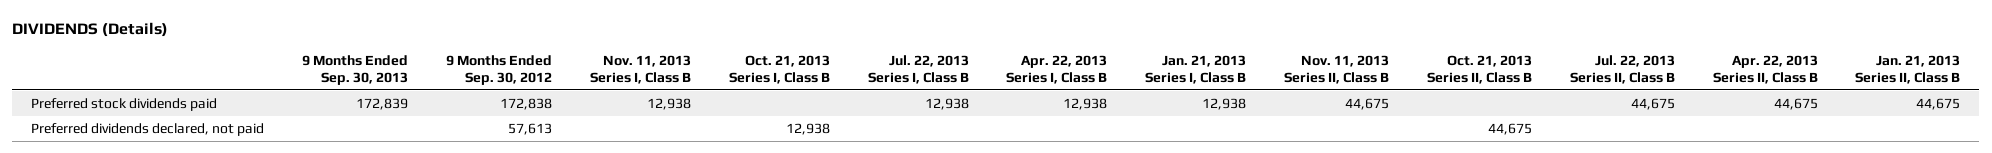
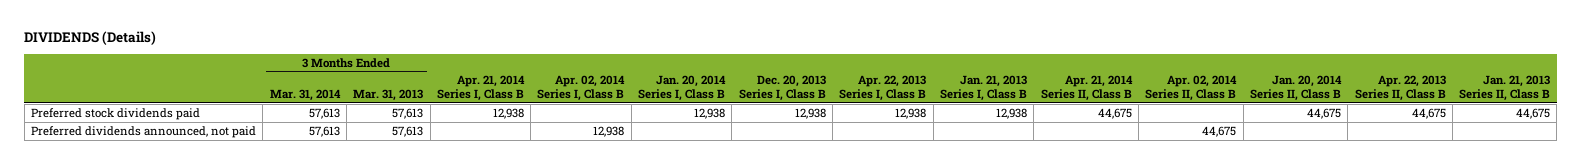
- | 9 Months Ended Sep. 30, 2013 | 9 Months Ended Sep. 30, 2012 | Nov. 11, 2013 Series I, Class B | Oct. 21, 2013 Series I, Class B | Jul. 22, 2013 Series I, Class B | Apr. 22, 2013 Series I, Class B | Jan. 21, 2013 Series I, Class B | Nov. 11, 2013 Series II, Class B | Oct. 21, 2013 Series II, Class B | Jul. 22, 2013 Series II, Class B | Apr. 22, 2013 Series II, Class B | Jan. 21, 2013 Series II, Class B
+ | 3 Months Ended Mar. 31, 2014 | 3 Months Ended Mar. 31, 2013 | Apr. 21, 2014 Series I, Class B | Apr. 02, 2014 Series I, Class B | Jan. 20, 2014 Series I, Class B | Dec. 20, 2013 Series I, Class B | Apr. 22, 2013 Series I, Class B | Jan. 21, 2013 Series I, Class B | Apr. 21, 2014 Series II, Class B | Apr. 02, 2014 Series II, Class B | Jan. 20, 2014 Series II, Class B | Apr. 22, 2013 Series II, Class B | Jan. 21, 2013 Series II, Class B
- Preferred dividends declared, not paid | | 57,613 | | 12,938 | | | | | 44,675 | | |
+ Preferred dividends announced, not paid | 57,613 | 57,613 | | 12,938 | | | | | | 44,675 | | |

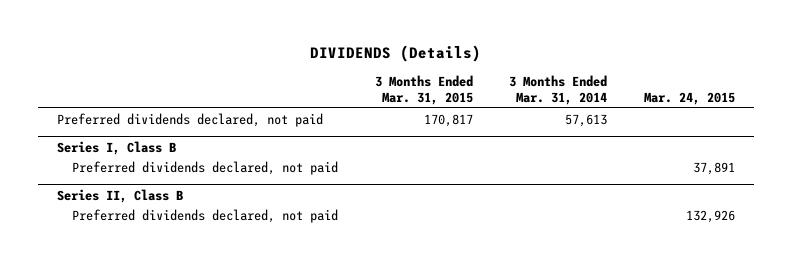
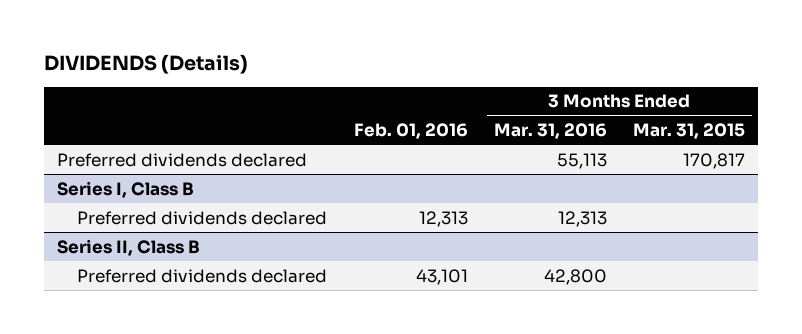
- | 3 Months Ended Mar. 31, 2015 | 3 Months Ended Mar. 31, 2014 | Mar. 24, 2015
+ | Feb. 01, 2016 | 3 Months Ended Mar. 31, 2016 | 3 Months Ended Mar. 31, 2015
- Preferred dividends declared, not paid | 170,817 | 57,613 |
+ Preferred dividends declared | | 55,113 | 170,817
@ Series I, Class B
- Preferred dividends declared, not paid | | | 37,891
+ Preferred dividends declared | 12,313 | 12,313 |
@ Series II, Class B
- Preferred dividends declared, not paid | | | 132,926
+ Preferred dividends declared | 43,101 | 42,800 |

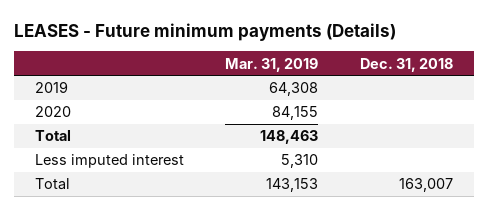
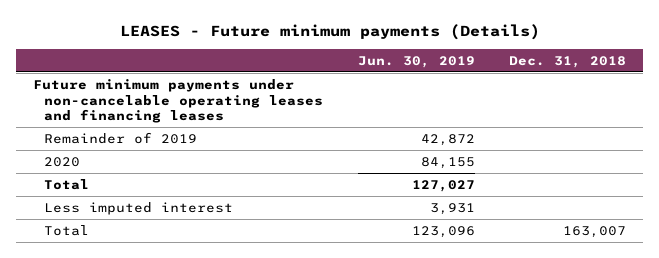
- | Mar. 31, 2019 | Dec. 31, 2018
+ | Jun. 30, 2019 | Dec. 31, 2018
- 2019 | 64,308 |
+ Future minimum payments under non-cancelable operating leases and financing leases
+ Remainder of 2019 | 42,872 |

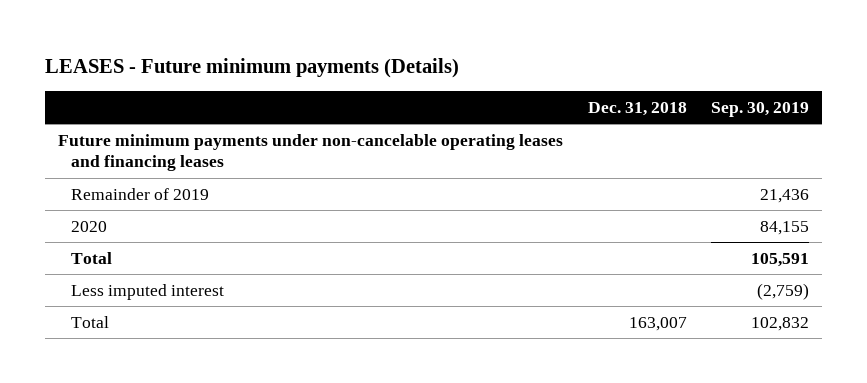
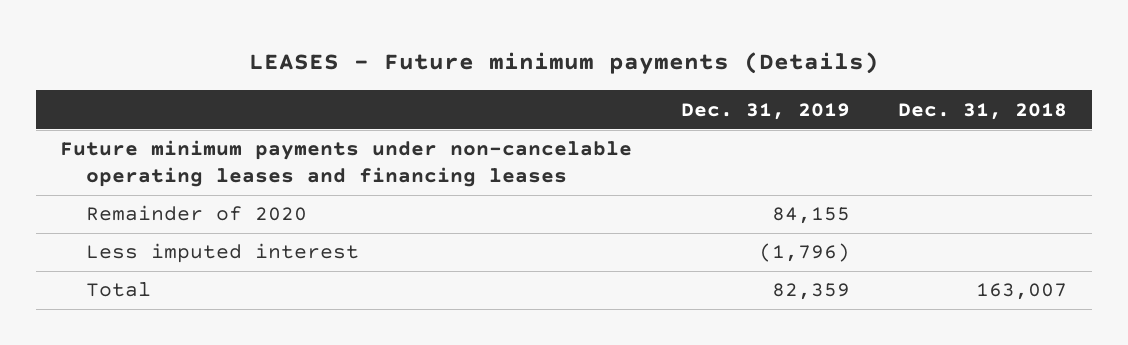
- | Dec. 31, 2018 | Sep. 30, 2019
+ | Dec. 31, 2019 | Dec. 31, 2018
- Remainder of 2019 | | 21,436
- 2020 | | 84,155
- Total | | 105,591
+ Remainder of 2020 | 84,155 |

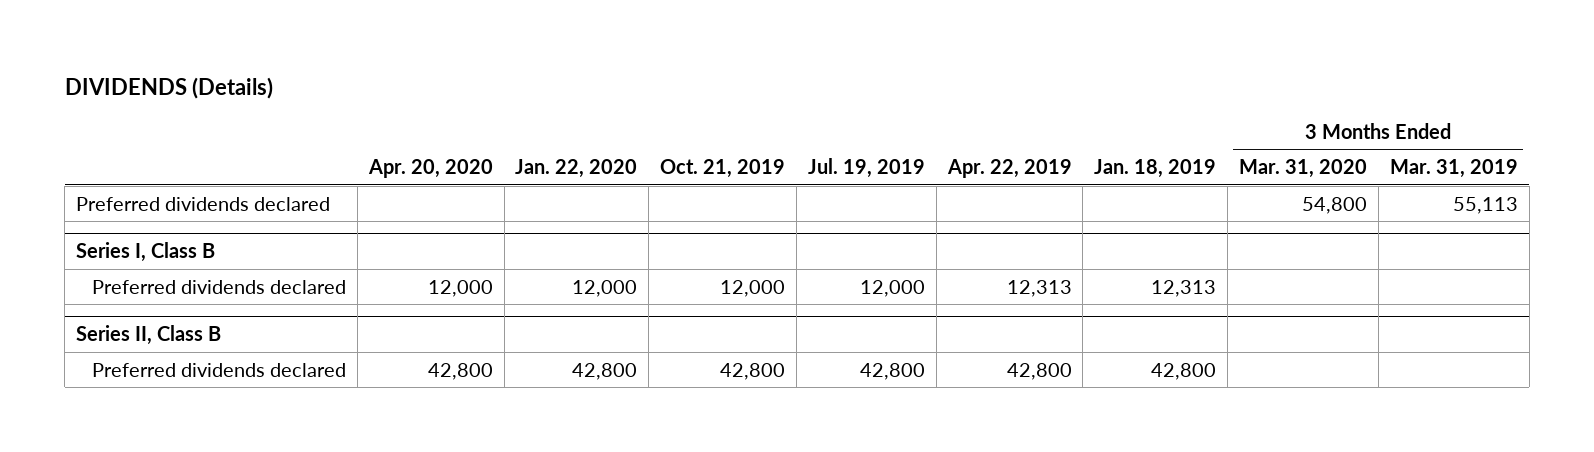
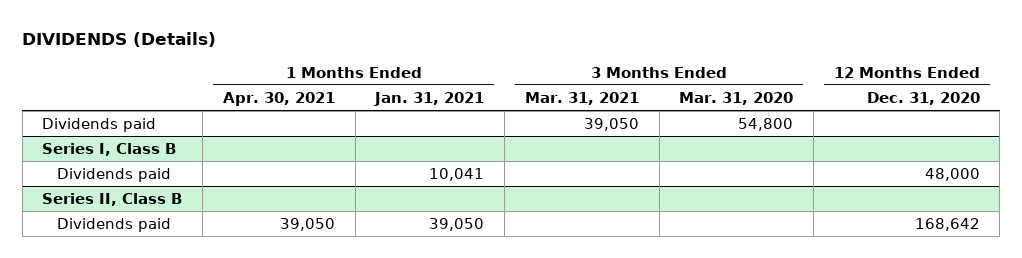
- | Apr. 20, 2020 | Jan. 22, 2020 | Oct. 21, 2019 | Jul. 19, 2019 | Apr. 22, 2019 | Jan. 18, 2019 | 3 Months Ended Mar. 31, 2020 | 3 Months Ended Mar. 31, 2019
+ | 1 Months Ended Apr. 30, 2021 | 1 Months Ended Jan. 31, 2021 | 3 Months Ended Mar. 31, 2021 | 3 Months Ended Mar. 31, 2020 | 12 Months Ended Dec. 31, 2020
- Preferred dividends declared | | | | | | | 54,800 | 55,113
+ Dividends paid | | | 39,050 | 54,800 |
@ Series I, Class B
- Preferred dividends declared | 12,000 | 12,000 | 12,000 | 12,000 | 12,313 | 12,313 | |
+ Dividends paid | | 10,041 | | | 48,000
@ Series II, Class B
- Preferred dividends declared | 42,800 | 42,800 | 42,800 | 42,800 | 42,800 | 42,800 | |
+ Dividends paid | 39,050 | 39,050 | | | 168,642

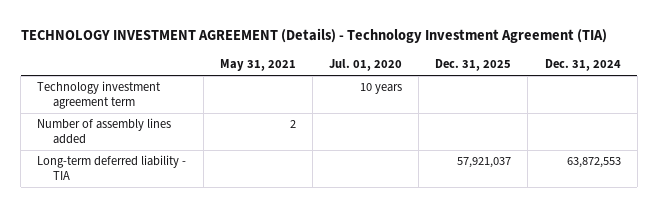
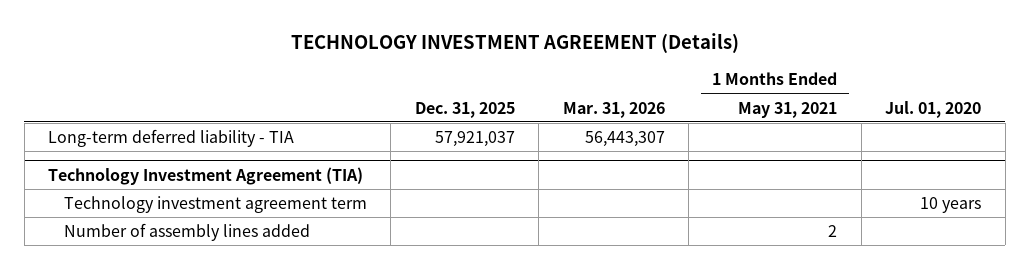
- TECHNOLOGY INVESTMENT AGREEMENT (Details) - Technology Investment Agreement (TIA)
+ TECHNOLOGY INVESTMENT AGREEMENT (Details)
- | May 31, 2021 | Jul. 01, 2020 | Dec. 31, 2025 | Dec. 31, 2024
+ | Dec. 31, 2025 | Mar. 31, 2026 | 1 Months Ended May 31, 2021 | Jul. 01, 2020
- Technology investment agreement term | | 10 years | |
- Number of assembly lines added | 2 | | |
+ Technology Investment Agreement (TIA)
+ Technology investment agreement term | | | | 10 years
+ Number of assembly lines added | | | 2 |

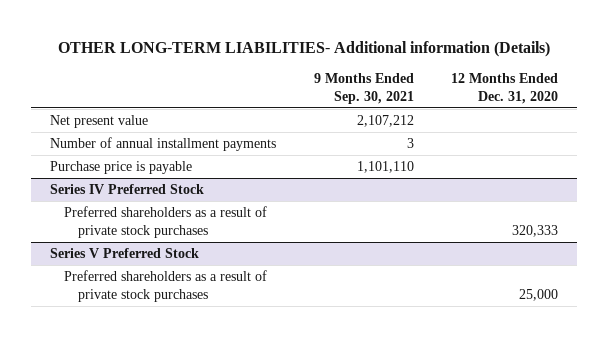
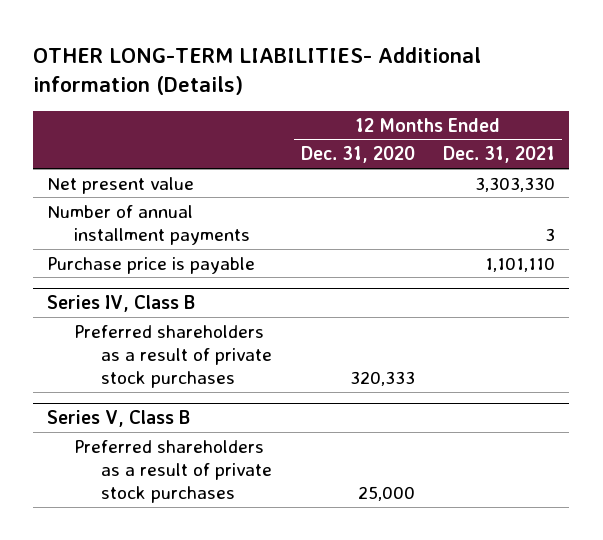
- | 9 Months Ended Sep. 30, 2021 | 12 Months Ended Dec. 31, 2020
+ | 12 Months Ended Dec. 31, 2020 | 12 Months Ended Dec. 31, 2021
- Series IV Preferred Stock
+ Series IV, Class B
- Series V Preferred Stock
+ Series V, Class B

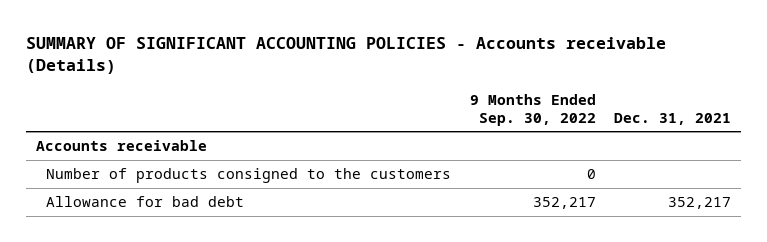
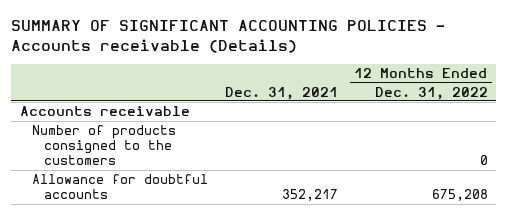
- | 9 Months Ended Sep. 30, 2022 | Dec. 31, 2021
+ | Dec. 31, 2021 | 12 Months Ended Dec. 31, 2022
- Allowance for bad debt | 352,217 | 352,217
+ Allowance for doubtful accounts | 352,217 | 675,208

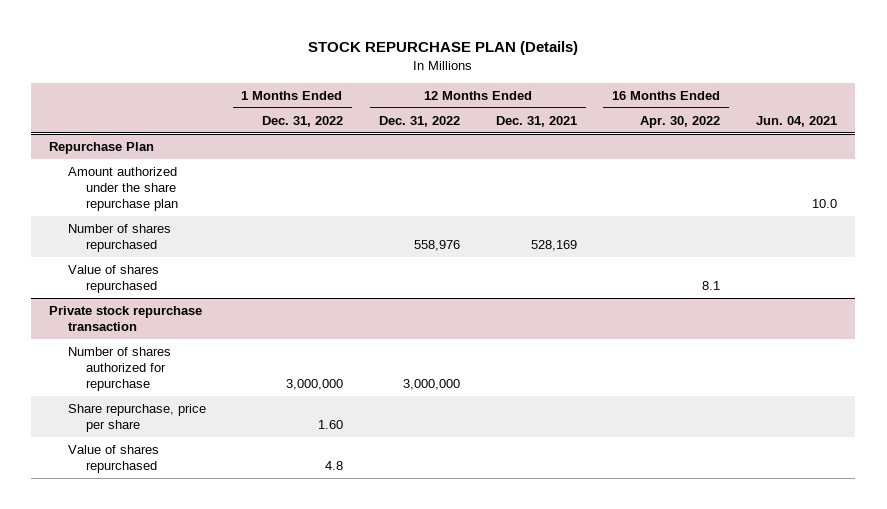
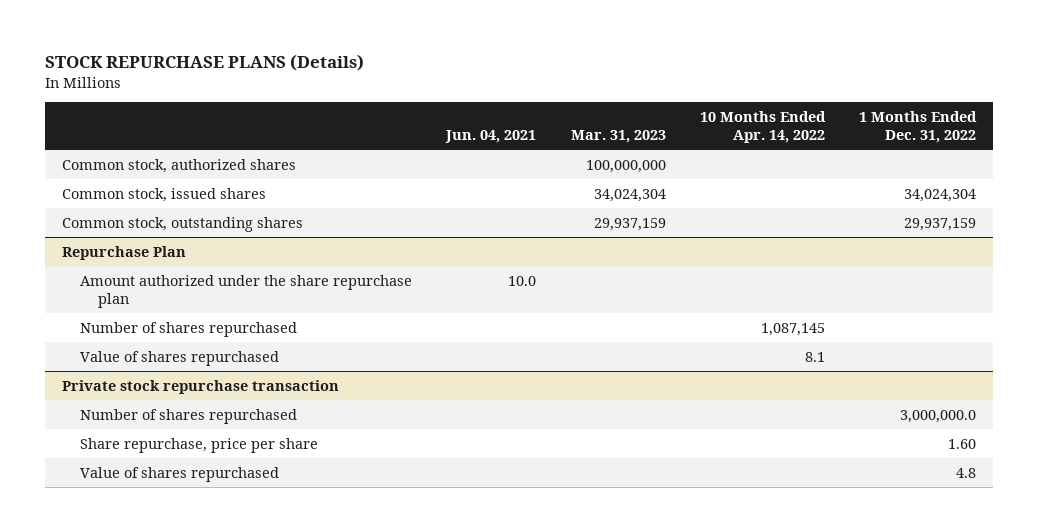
- STOCK REPURCHASE PLAN (Details)
+ STOCK REPURCHASE PLANS (Details)
- | 1 Months Ended Dec. 31, 2022 | 12 Months Ended Dec. 31, 2022 | 12 Months Ended Dec. 31, 2021 | 16 Months Ended Apr. 30, 2022 | Jun. 04, 2021
+ | Jun. 04, 2021 | Mar. 31, 2023 | 10 Months Ended Apr. 14, 2022 | 1 Months Ended Dec. 31, 2022
+ Common stock, authorized shares | | 100,000,000 | |
+ Common stock, issued shares | | 34,024,304 | | 34,024,304
+ Common stock, outstanding shares | | 29,937,159 | | 29,937,159
@ Private stock repurchase transaction
- Number of shares authorized for repurchase | 3,000,000 | 3,000,000 | | |
+ Number of shares repurchased | | | | 3,000,000.0

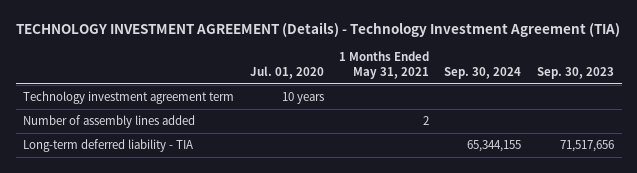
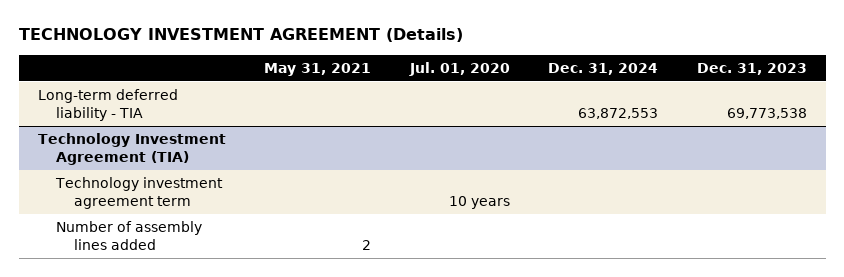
- TECHNOLOGY INVESTMENT AGREEMENT (Details) - Technology Investment Agreement (TIA)
+ TECHNOLOGY INVESTMENT AGREEMENT (Details)
- | Jul. 01, 2020 | 1 Months Ended May 31, 2021 | Sep. 30, 2024 | Sep. 30, 2023
+ | May 31, 2021 | Jul. 01, 2020 | Dec. 31, 2024 | Dec. 31, 2023
- Technology investment agreement term | 10 years | | |
- Number of assembly lines added | | 2 | |
+ Technology Investment Agreement (TIA)
+ Technology investment agreement term | | 10 years | |
+ Number of assembly lines added | 2 | | |

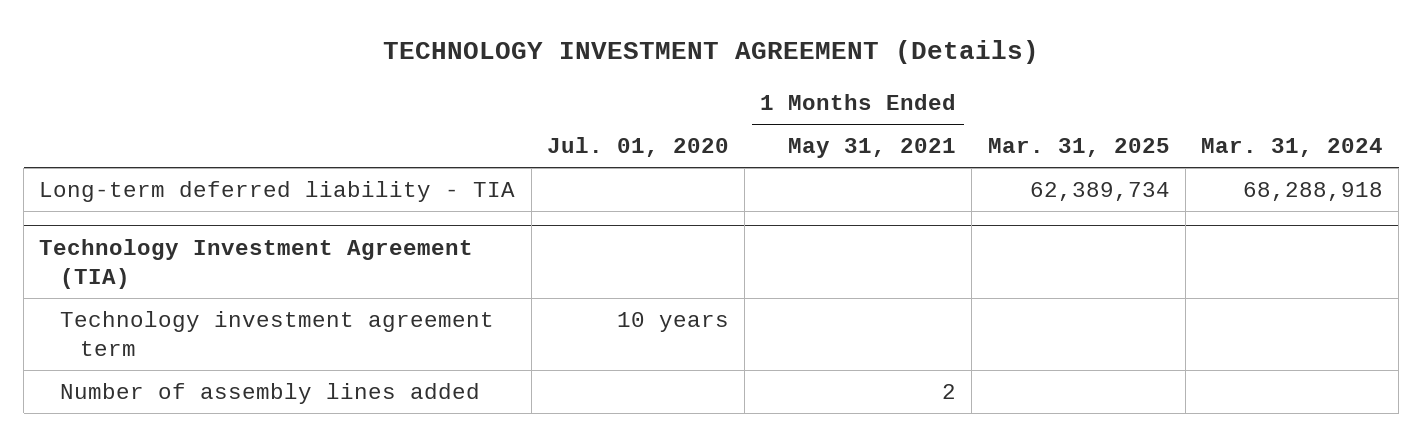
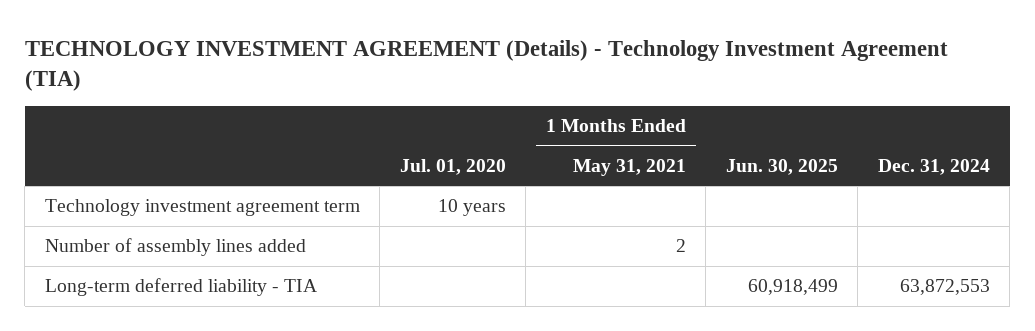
- TECHNOLOGY INVESTMENT AGREEMENT (Details)
+ TECHNOLOGY INVESTMENT AGREEMENT (Details) - Technology Investment Agreement (TIA)
- | Jul. 01, 2020 | 1 Months Ended May 31, 2021 | Mar. 31, 2025 | Mar. 31, 2024
+ | Jul. 01, 2020 | 1 Months Ended May 31, 2021 | Jun. 30, 2025 | Dec. 31, 2024
+ Technology investment agreement term | 10 years | | |
+ Number of assembly lines added | | 2 | |
- Technology Investment Agreement (TIA)
- Technology investment agreement term | 10 years | | |
- Number of assembly lines added | | 2 | |

